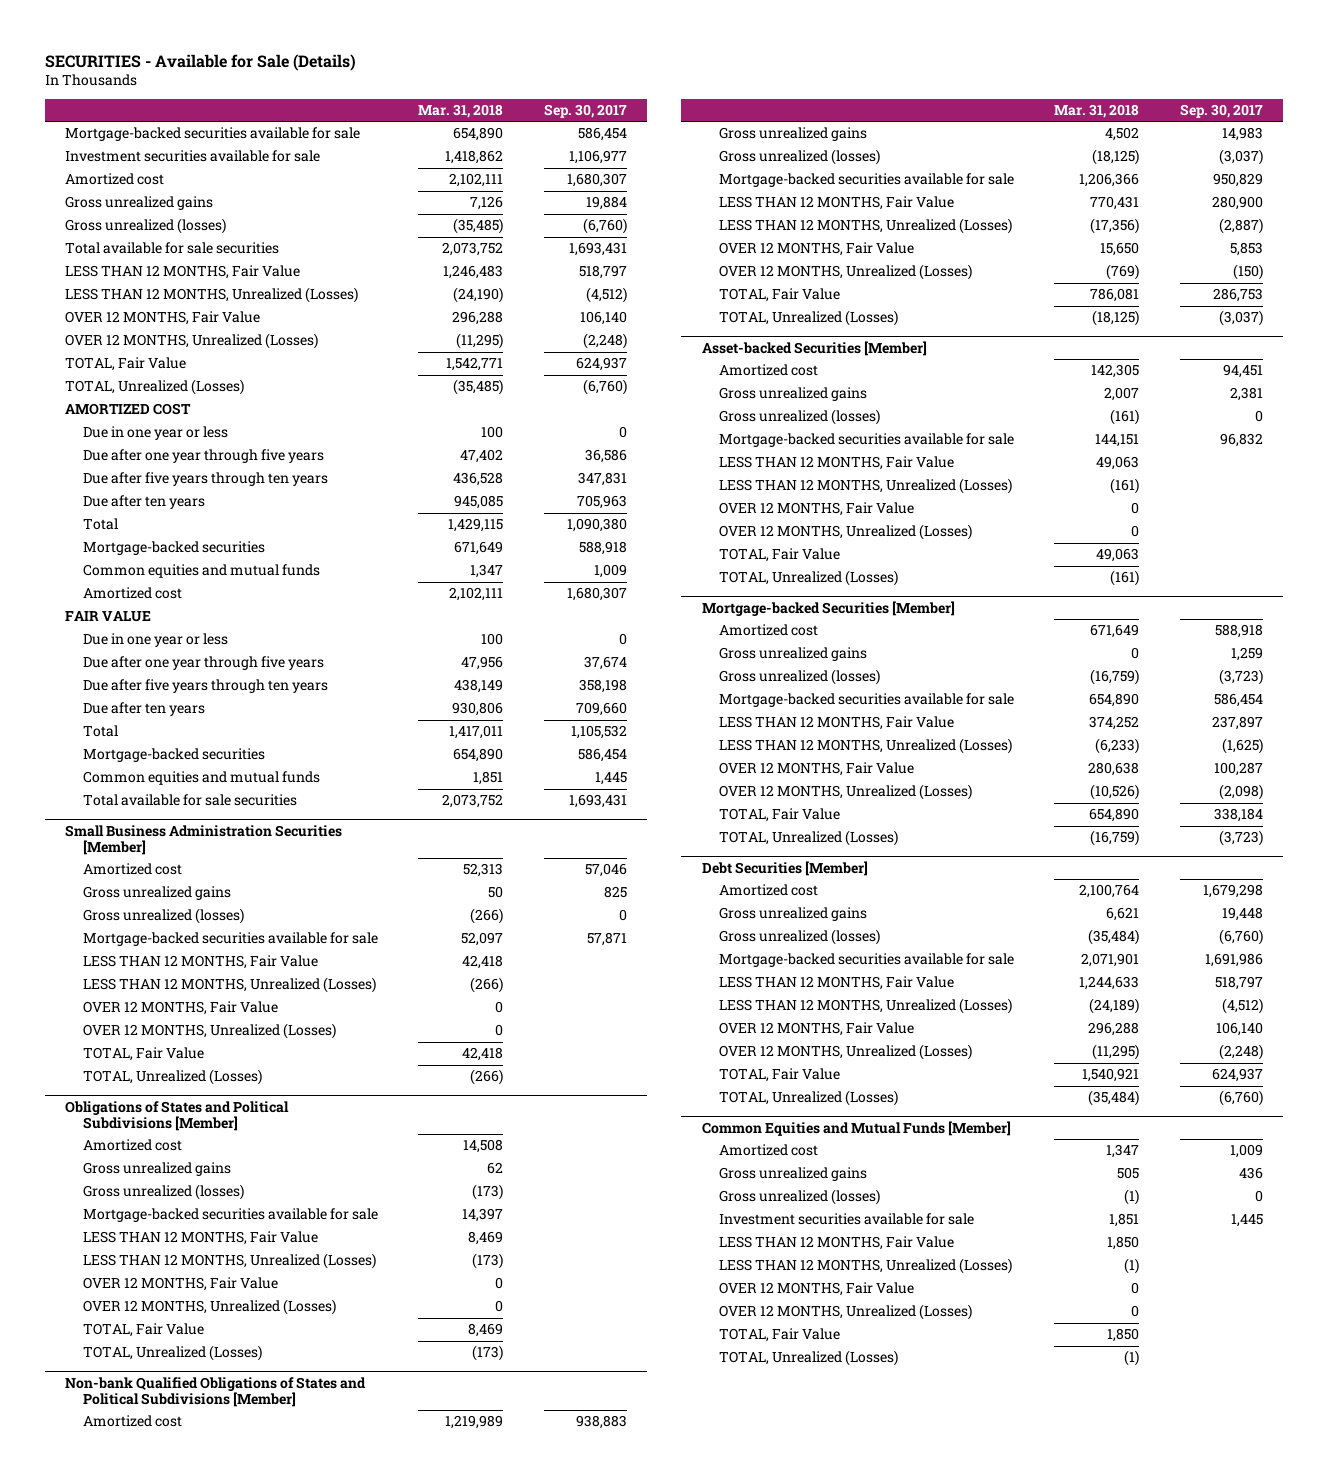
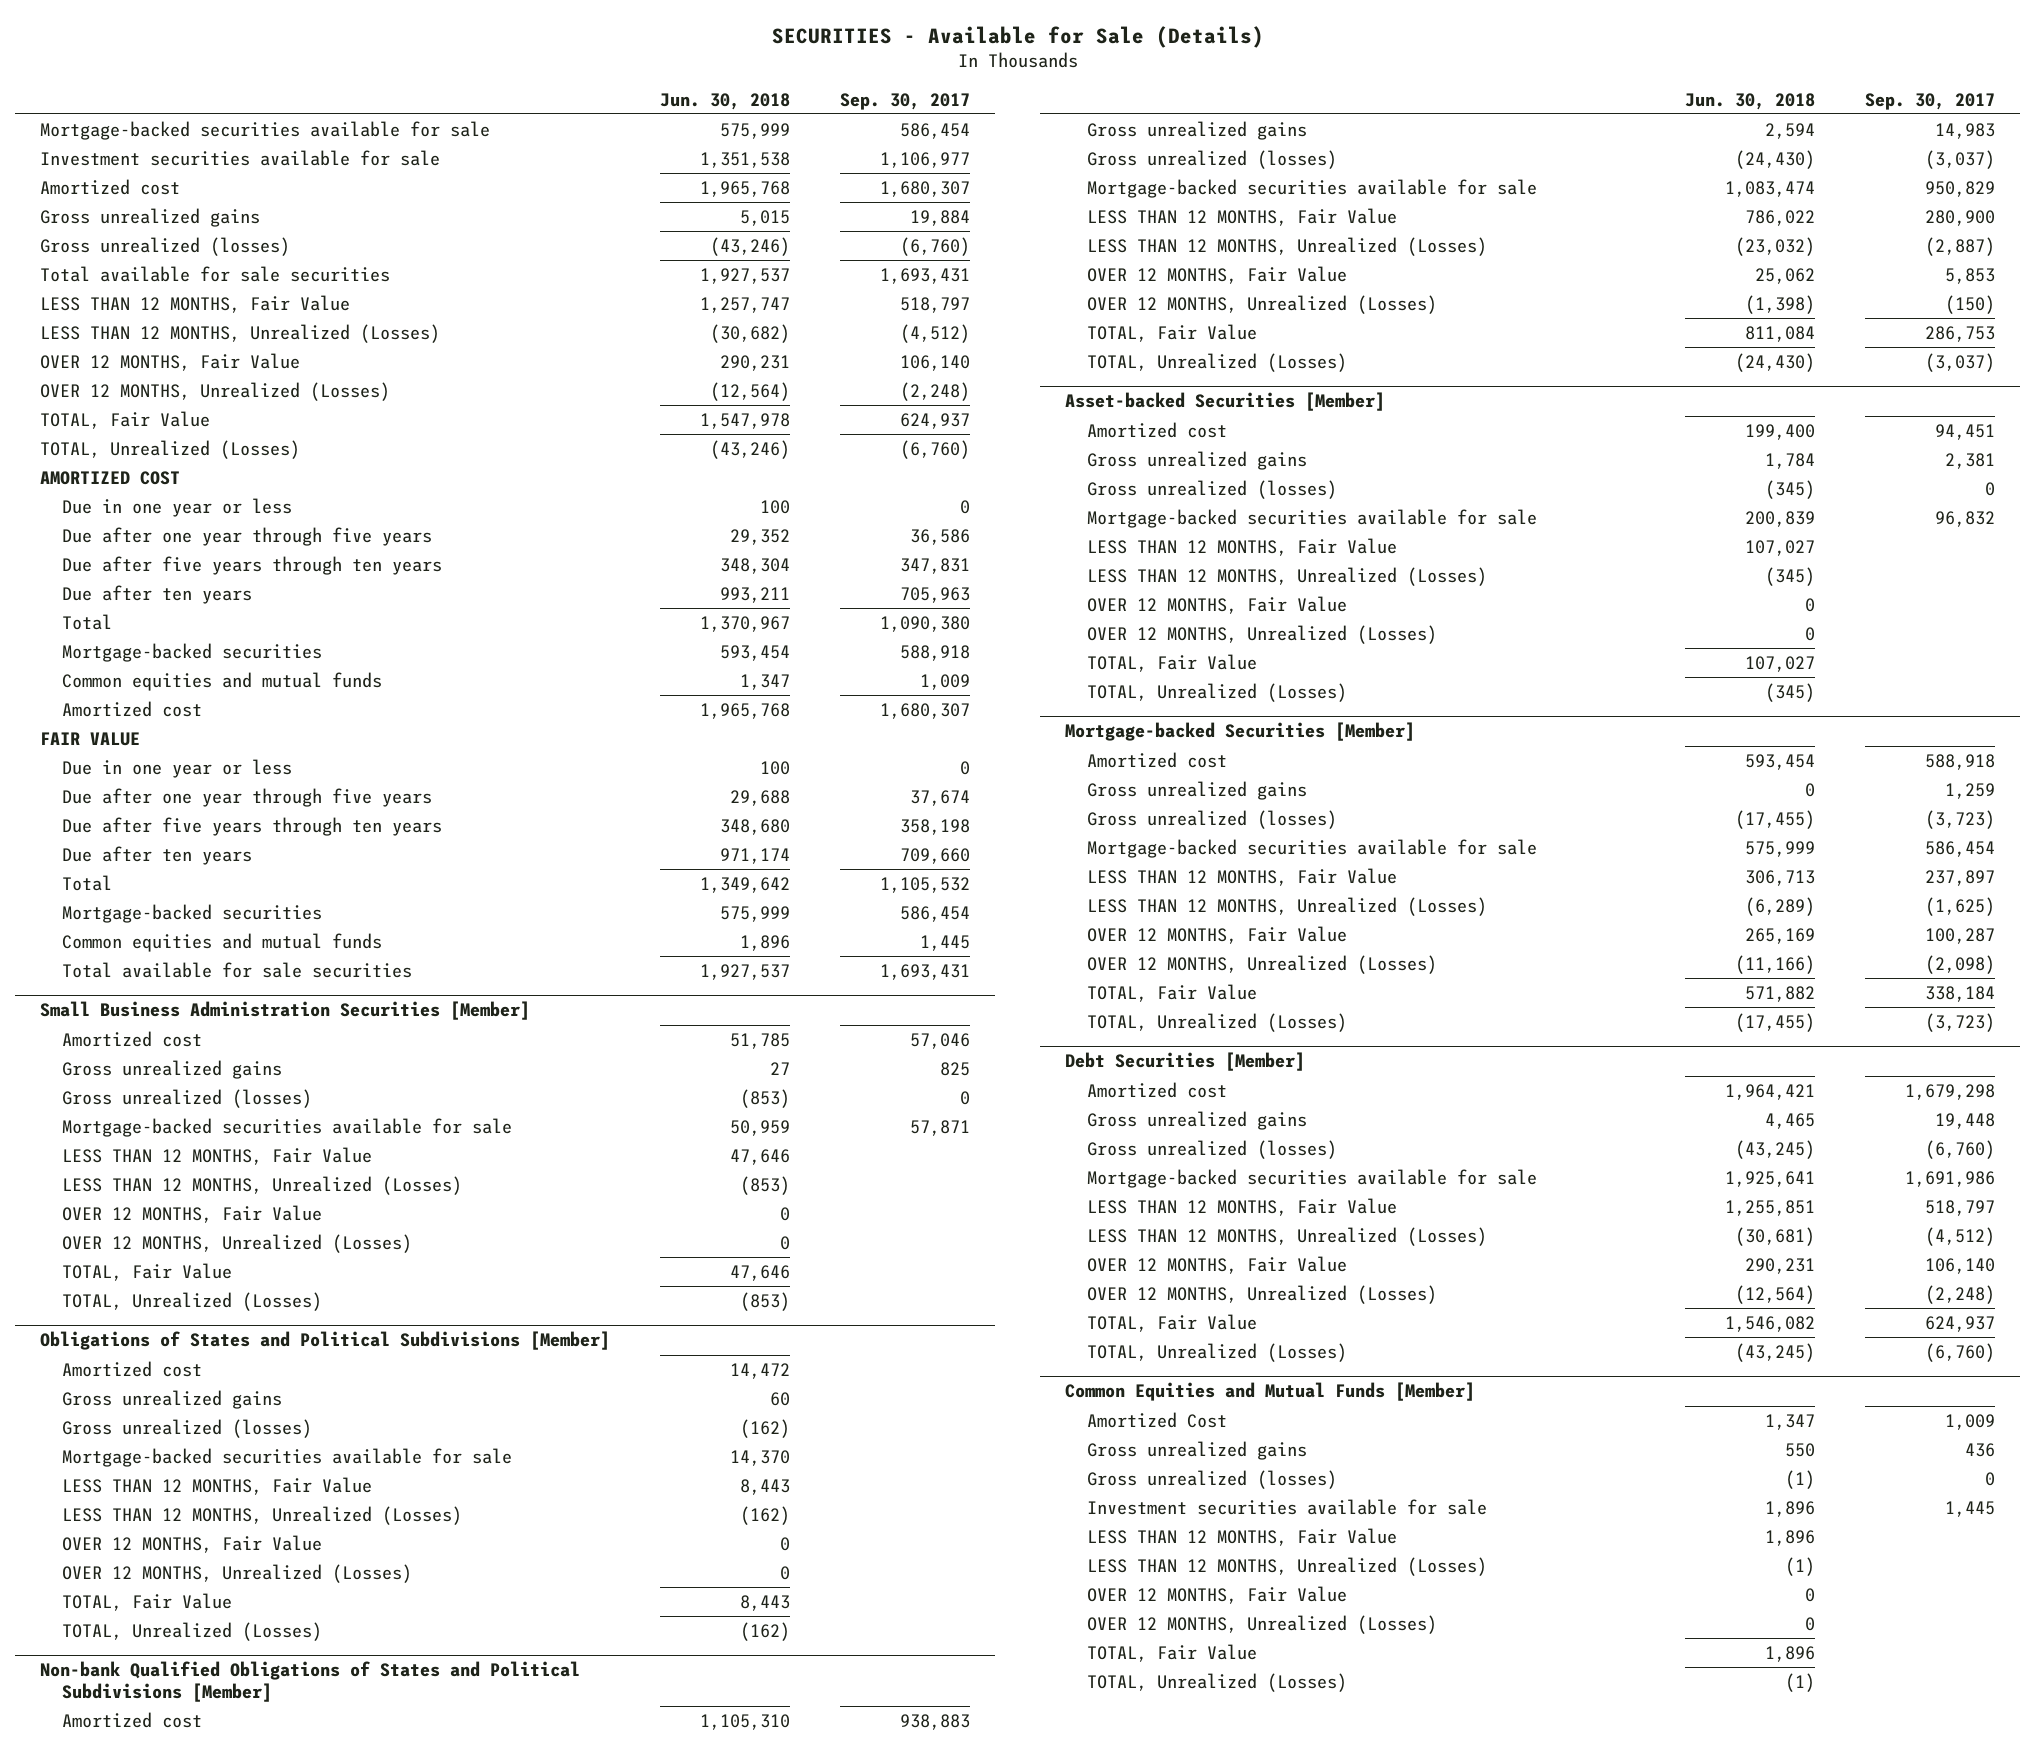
- | Mar. 31, 2018 | Sep. 30, 2017
+ | Jun. 30, 2018 | Sep. 30, 2017
@ Common Equities and Mutual Funds [Member]
- Amortized cost | 1,347 | 1,009
+ Amortized Cost | 1,347 | 1,009

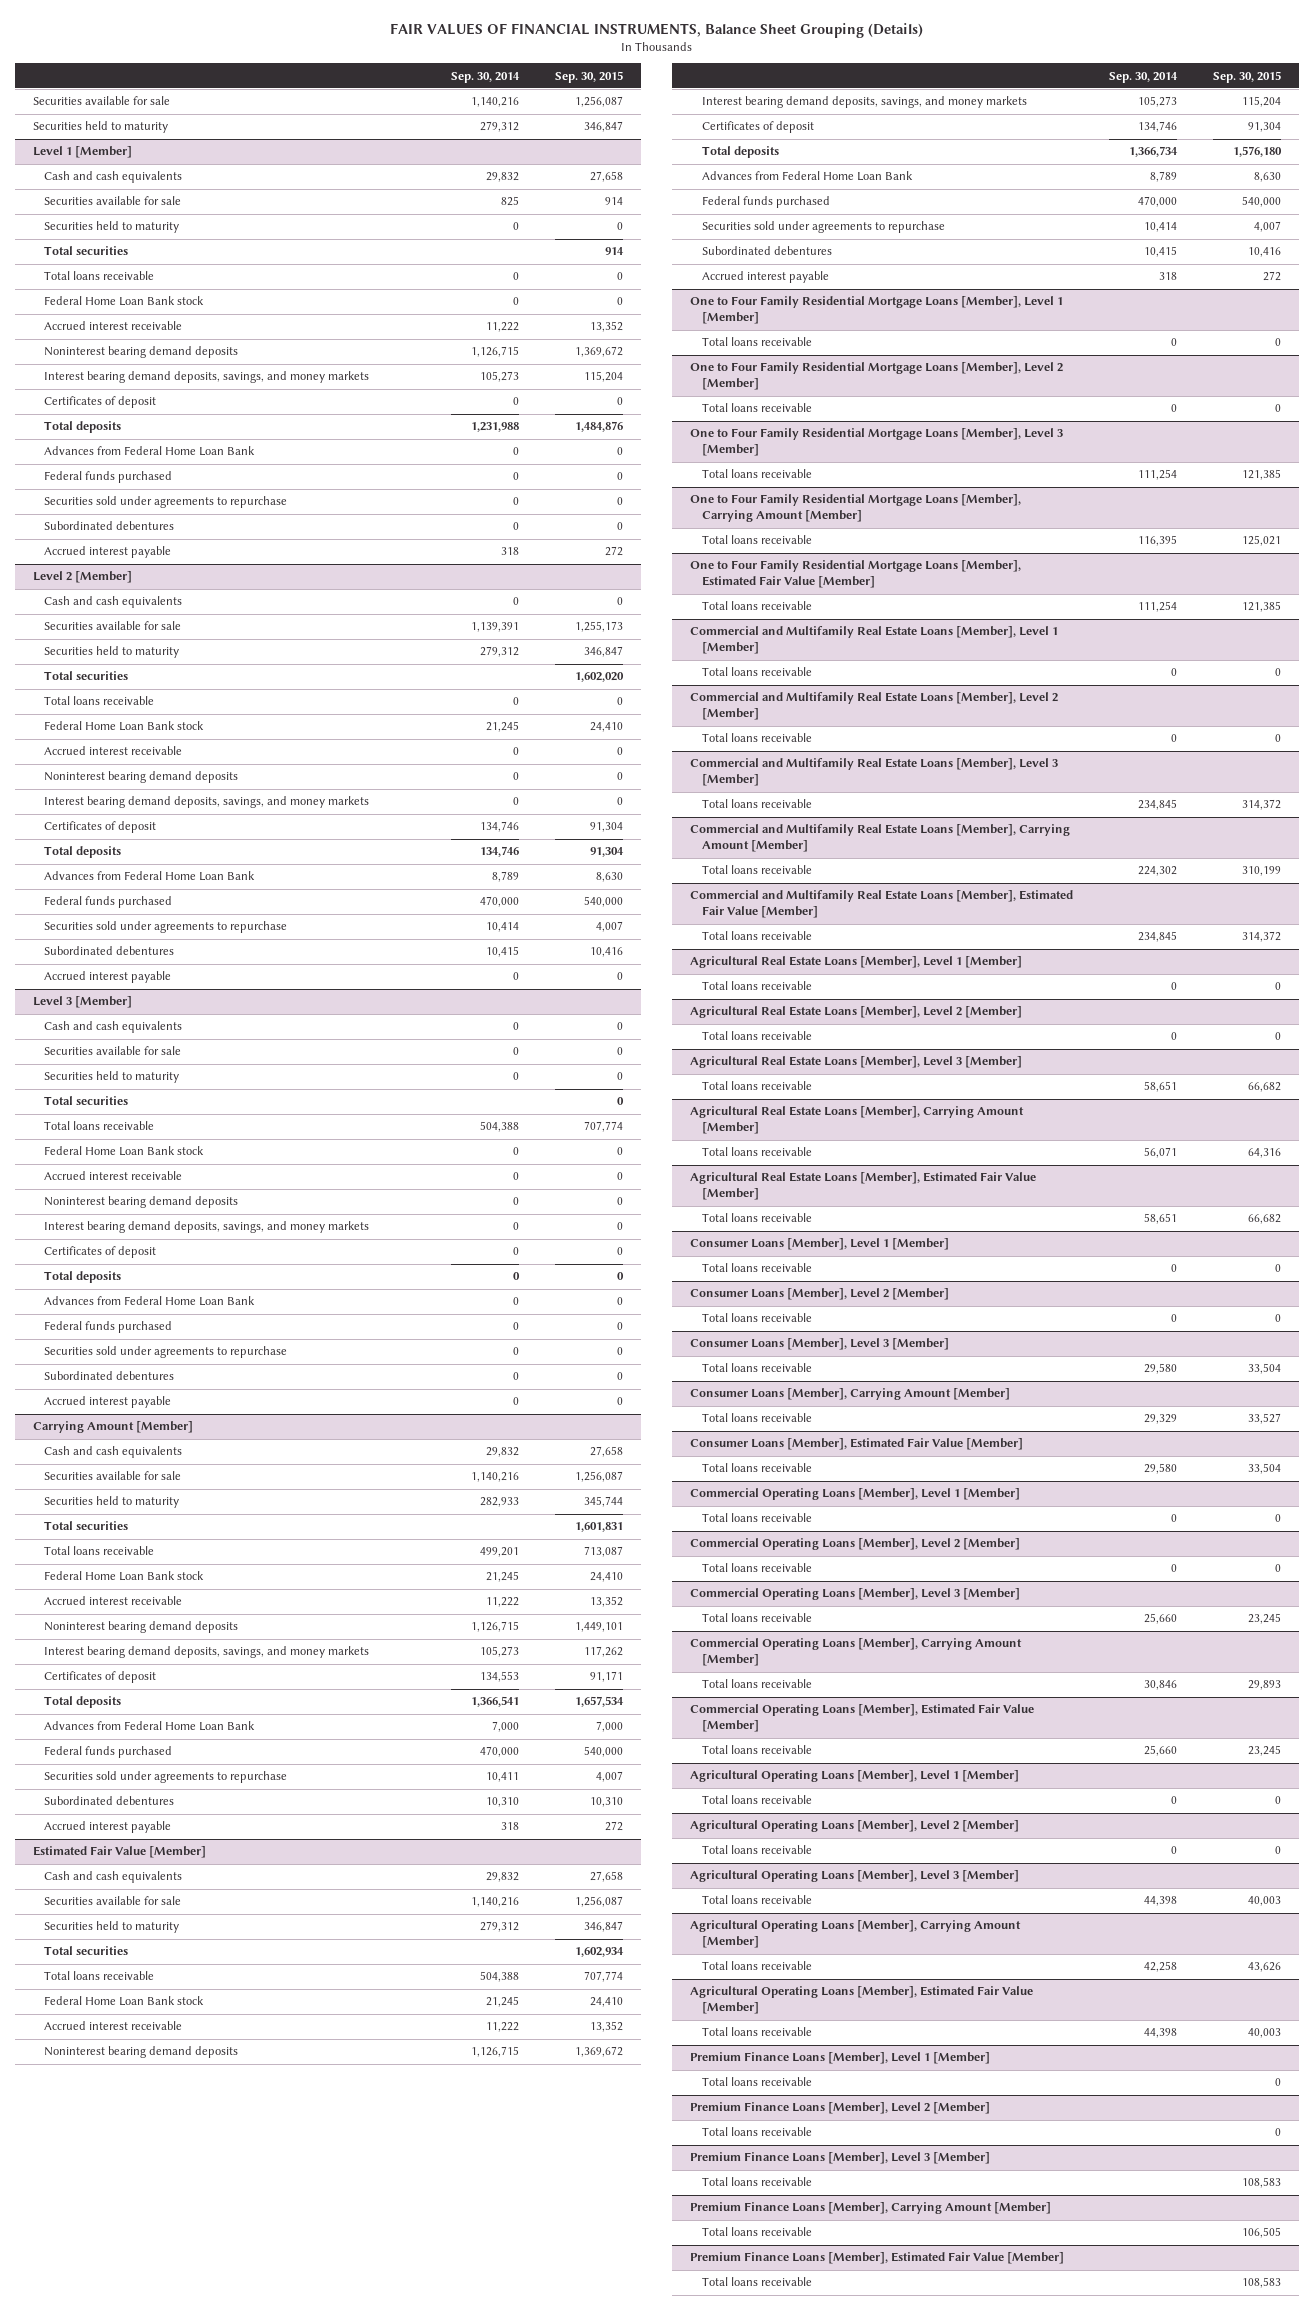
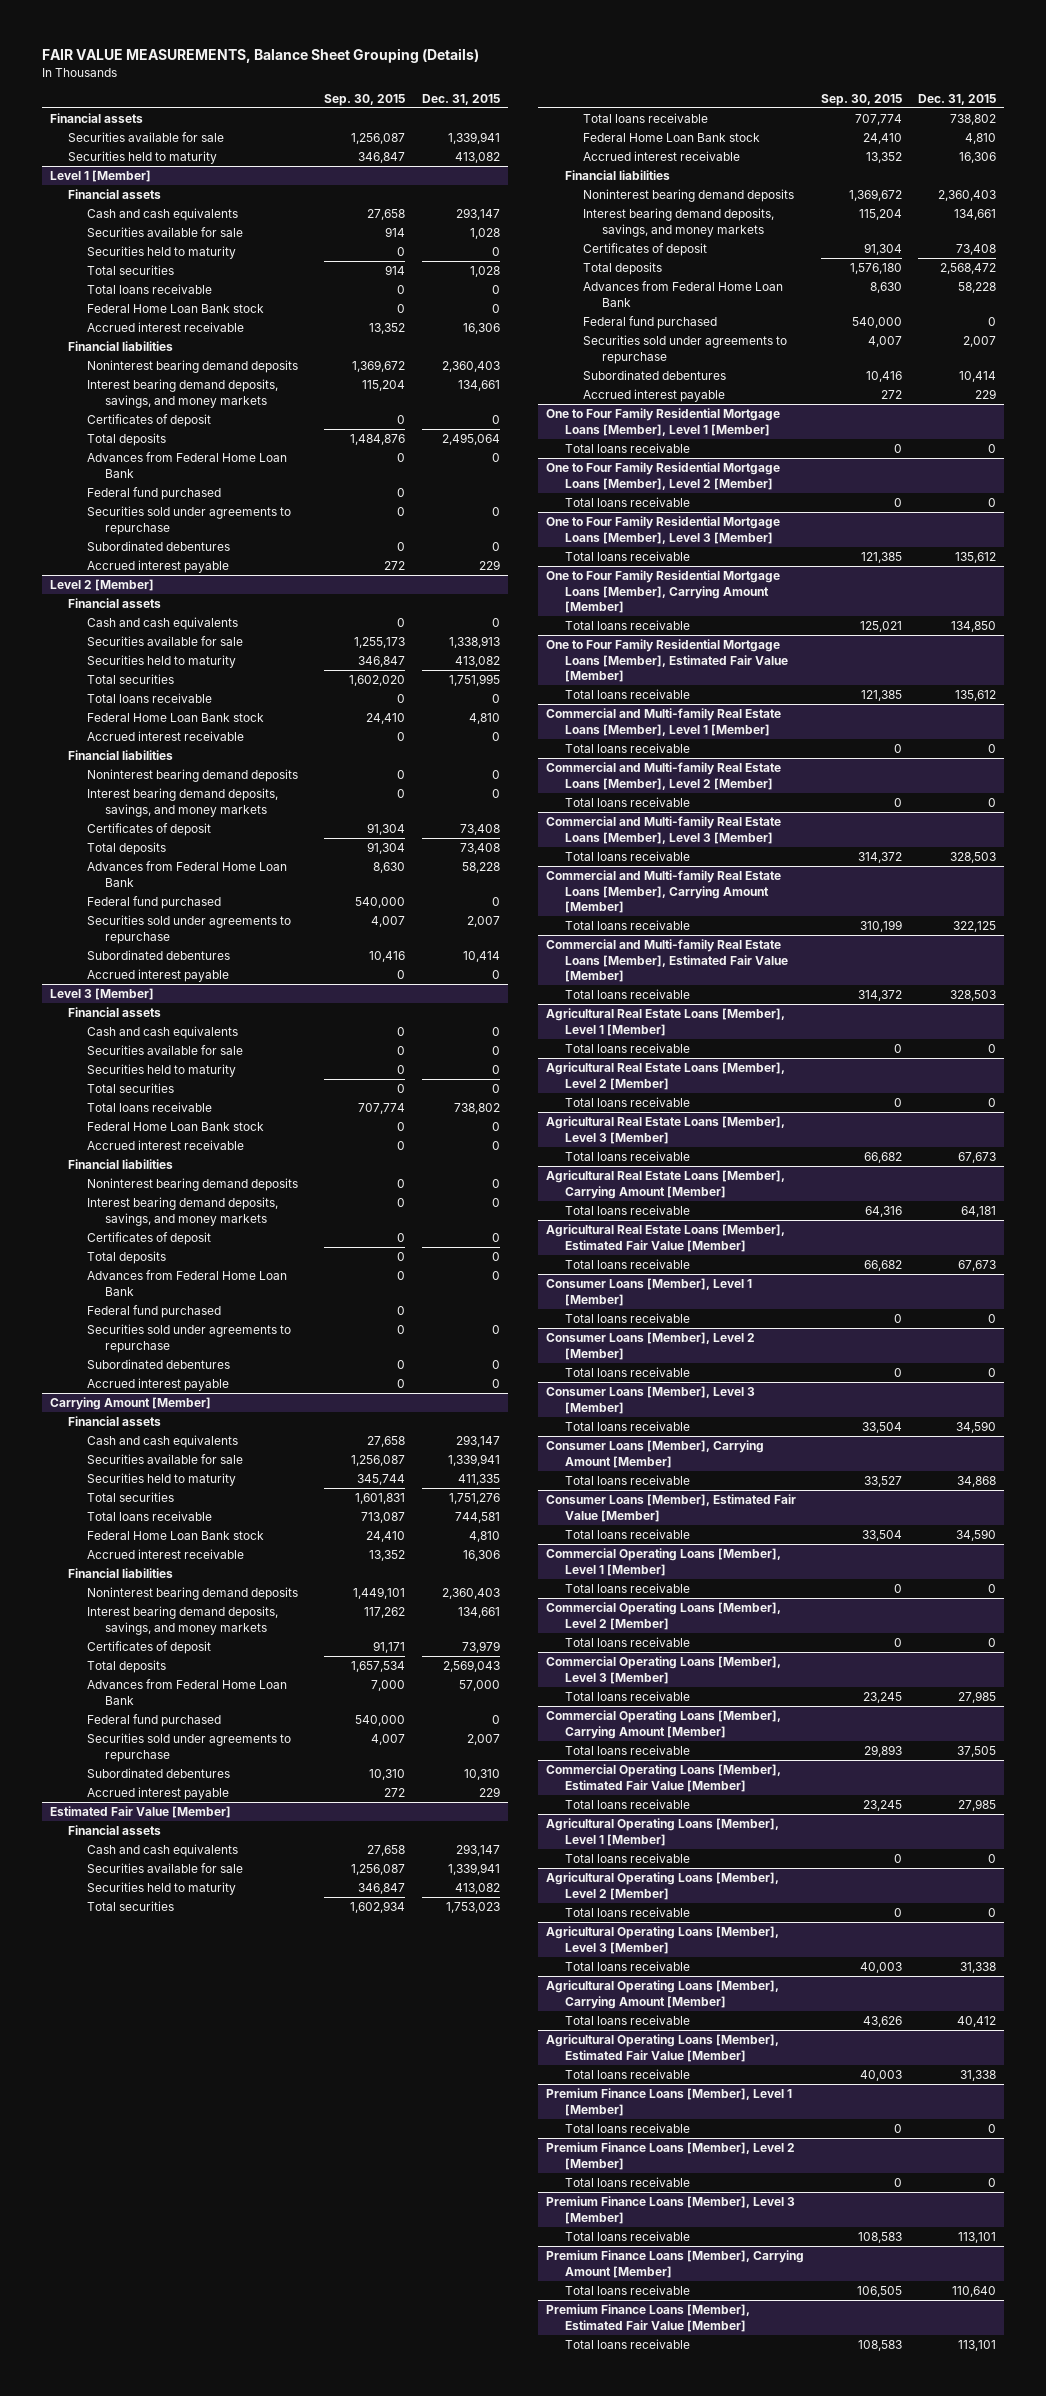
- FAIR VALUES OF FINANCIAL INSTRUMENTS, Balance Sheet Grouping (Details)
+ FAIR VALUE MEASUREMENTS, Balance Sheet Grouping (Details)
- | Sep. 30, 2014 | Sep. 30, 2015
+ | Sep. 30, 2015 | Dec. 31, 2015
+ Financial assets
@ Level 1 [Member]
+ Financial assets
+ Financial liabilities
- Federal funds purchased | 0 | 0
+ Federal fund purchased | 0 |
@ Level 2 [Member]
+ Financial assets
+ Financial liabilities
- Federal funds purchased | 470,000 | 540,000
+ Federal fund purchased | 540,000 | 0
@ Level 3 [Member]
+ Financial assets
+ Financial liabilities
- Federal funds purchased | 0 | 0
+ Federal fund purchased | 0 |
@ Carrying Amount [Member]
+ Financial assets
+ Financial liabilities
- Federal funds purchased | 470,000 | 540,000
+ Federal fund purchased | 540,000 | 0
@ Estimated Fair Value [Member]
+ Financial assets
+ Financial liabilities
- Federal funds purchased | 470,000 | 540,000
+ Federal fund purchased | 540,000 | 0
- Commercial and Multifamily Real Estate Loans [Member], Level 1 [Member]
+ Commercial and Multi-family Real Estate Loans [Member], Level 1 [Member]
- Commercial and Multifamily Real Estate Loans [Member], Level 2 [Member]
+ Commercial and Multi-family Real Estate Loans [Member], Level 2 [Member]
- Commercial and Multifamily Real Estate Loans [Member], Level 3 [Member]
+ Commercial and Multi-family Real Estate Loans [Member], Level 3 [Member]
- Commercial and Multifamily Real Estate Loans [Member], Carrying Amount [Member]
+ Commercial and Multi-family Real Estate Loans [Member], Carrying Amount [Member]
- Commercial and Multifamily Real Estate Loans [Member], Estimated Fair Value [Member]
+ Commercial and Multi-family Real Estate Loans [Member], Estimated Fair Value [Member]

